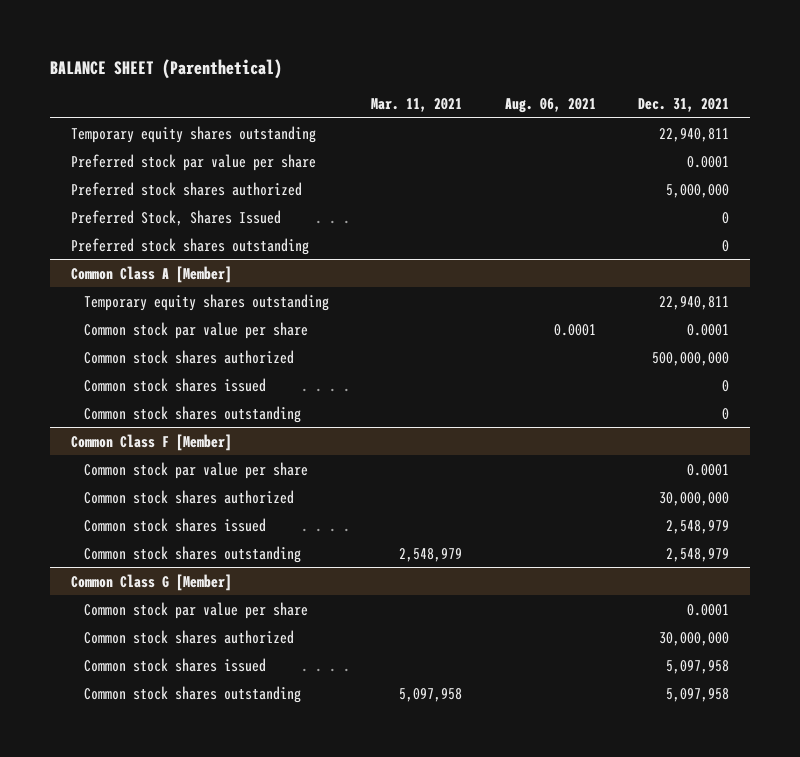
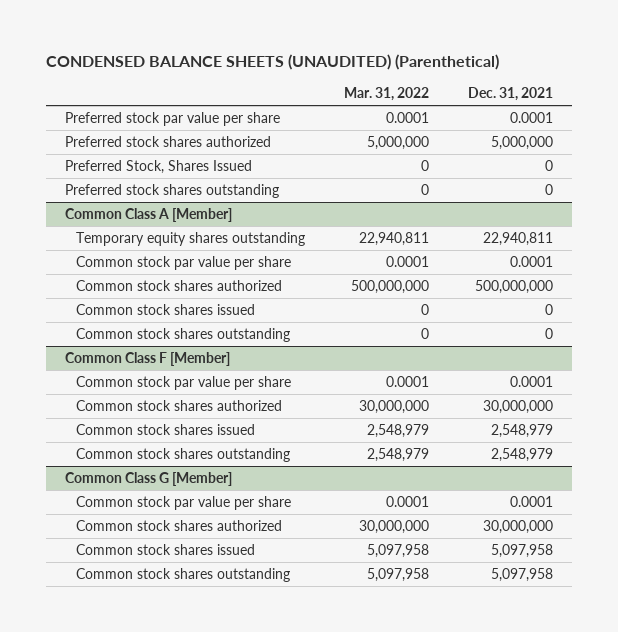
- BALANCE SHEET (Parenthetical)
+ CONDENSED BALANCE SHEETS (UNAUDITED) (Parenthetical)
- | Mar. 11, 2021 | Aug. 06, 2021 | Dec. 31, 2021
+ | Mar. 31, 2022 | Dec. 31, 2021
- Temporary equity shares outstanding | | | 22,940,811

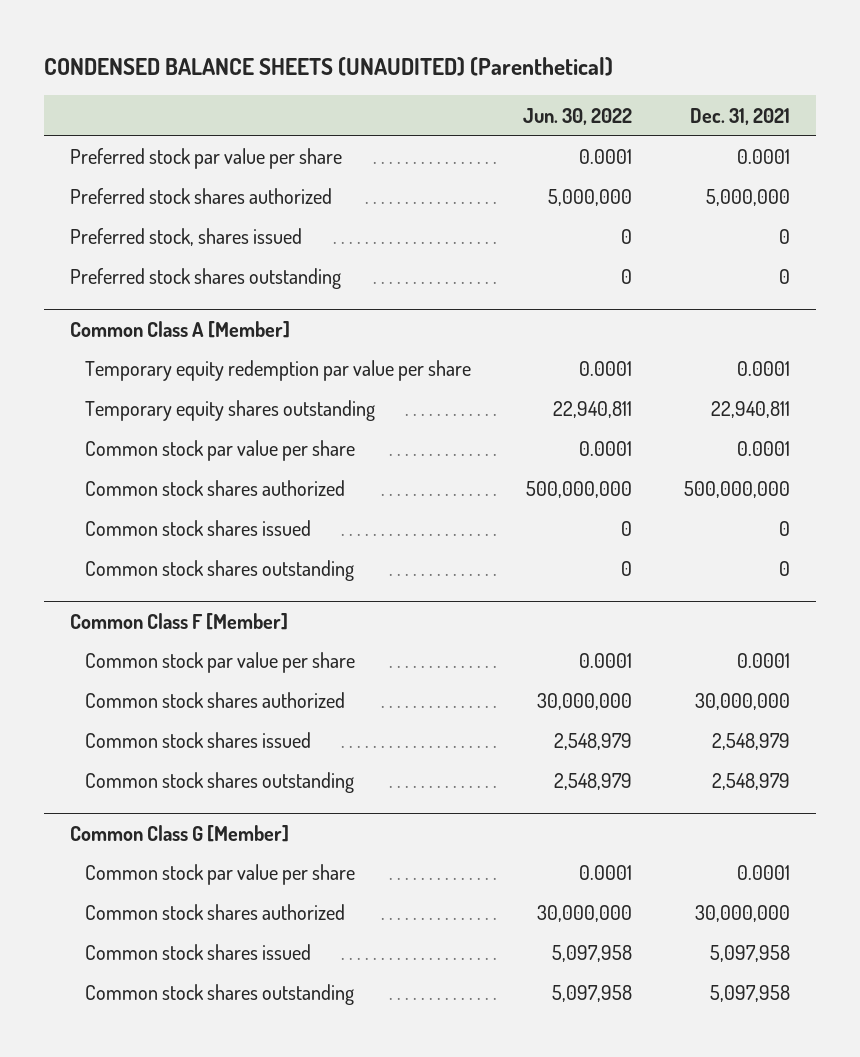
- | Mar. 31, 2022 | Dec. 31, 2021
+ | Jun. 30, 2022 | Dec. 31, 2021
- Preferred Stock, Shares Issued | 0 | 0
+ Preferred stock, shares issued | 0 | 0
@ Common Class A [Member]
+ Temporary equity redemption par value per share | 0.0001 | 0.0001

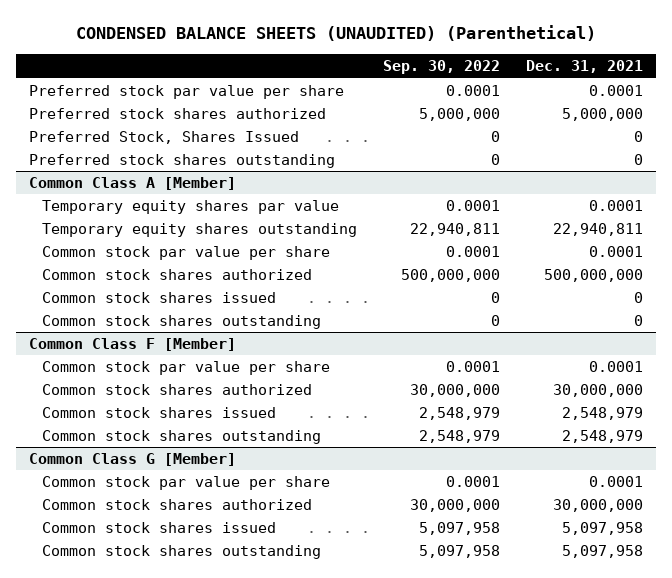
- | Jun. 30, 2022 | Dec. 31, 2021
+ | Sep. 30, 2022 | Dec. 31, 2021
- Preferred stock, shares issued | 0 | 0
+ Preferred Stock, Shares Issued | 0 | 0
@ Common Class A [Member]
- Temporary equity redemption par value per share | 0.0001 | 0.0001
+ Temporary equity shares par value | 0.0001 | 0.0001

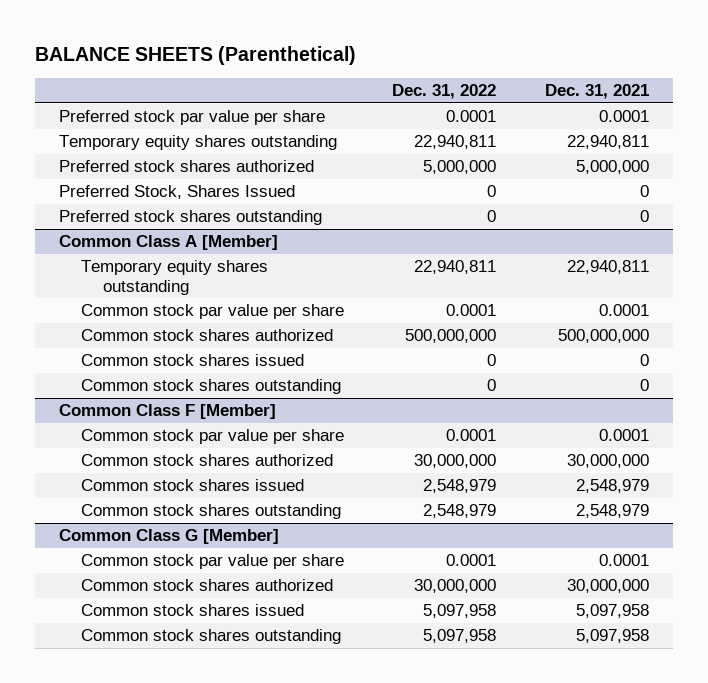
- CONDENSED BALANCE SHEETS (UNAUDITED) (Parenthetical)
+ BALANCE SHEETS (Parenthetical)
- | Sep. 30, 2022 | Dec. 31, 2021
+ | Dec. 31, 2022 | Dec. 31, 2021
+ Temporary equity shares outstanding | 22,940,811 | 22,940,811
@ Common Class A [Member]
- Temporary equity shares par value | 0.0001 | 0.0001

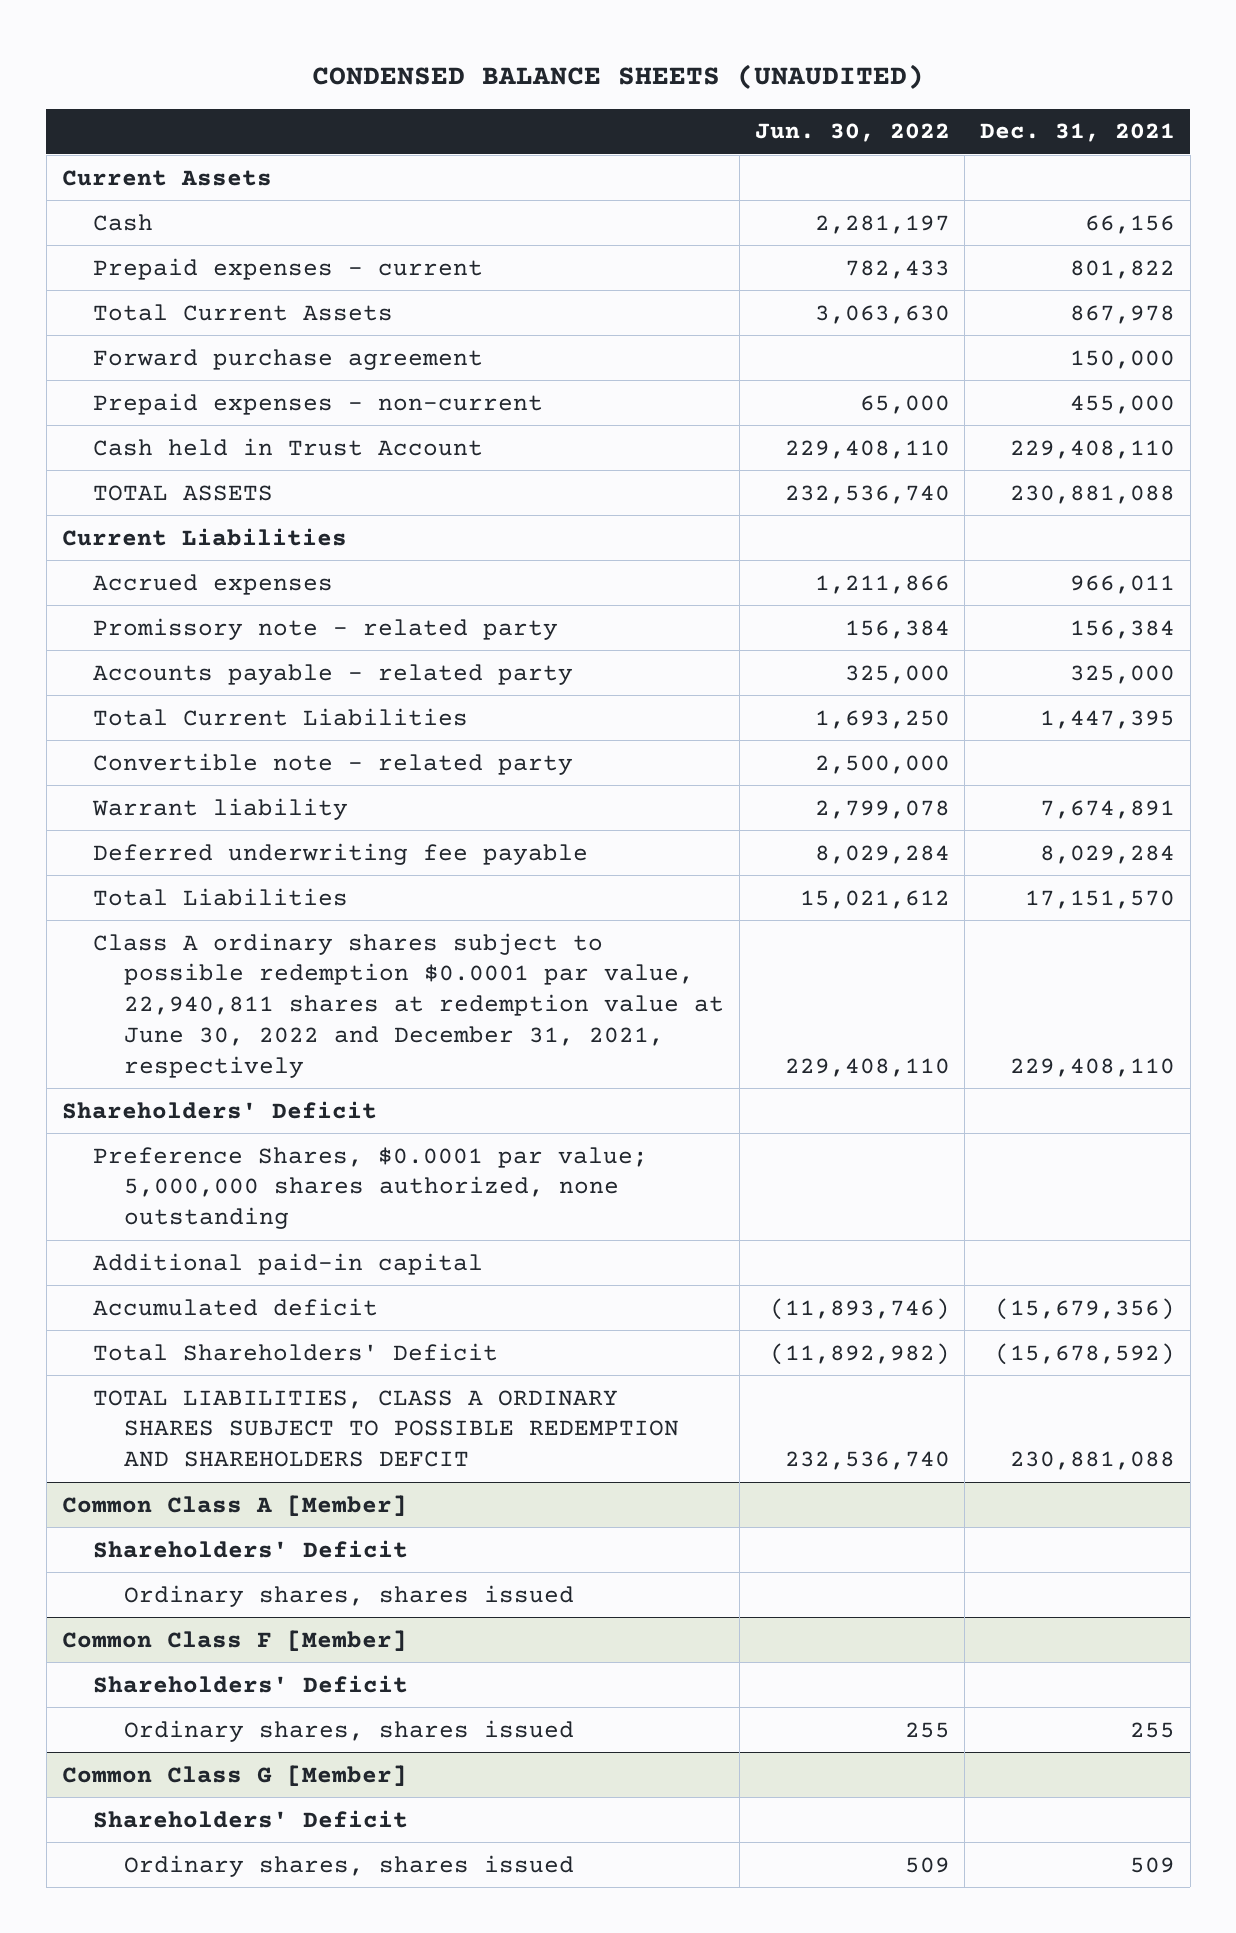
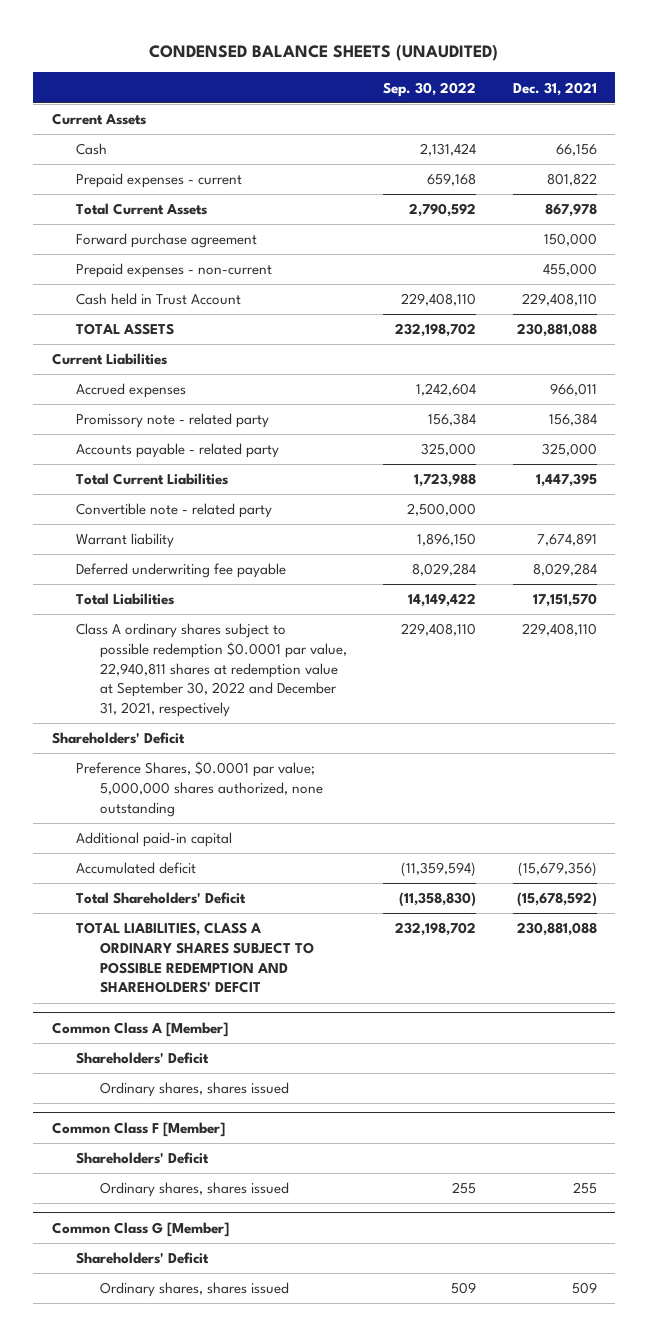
- | Jun. 30, 2022 | Dec. 31, 2021
+ | Sep. 30, 2022 | Dec. 31, 2021
- Class A ordinary shares subject to possible redemption $0.0001 par value, 22,940,811 shares at redemption value at June 30, 2022 and December 31, 2021, respectively | 229,408,110 | 229,408,110
+ Class A ordinary shares subject to possible redemption $0.0001 par value, 22,940,811 shares at redemption value at September 30, 2022 and December 31, 2021, respectively | 229,408,110 | 229,408,110
- TOTAL LIABILITIES, CLASS A ORDINARY SHARES SUBJECT TO POSSIBLE REDEMPTION AND SHAREHOLDERS DEFCIT | 232,536,740 | 230,881,088
+ TOTAL LIABILITIES, CLASS A ORDINARY SHARES SUBJECT TO POSSIBLE REDEMPTION AND SHAREHOLDERS' DEFCIT | 232,198,702 | 230,881,088

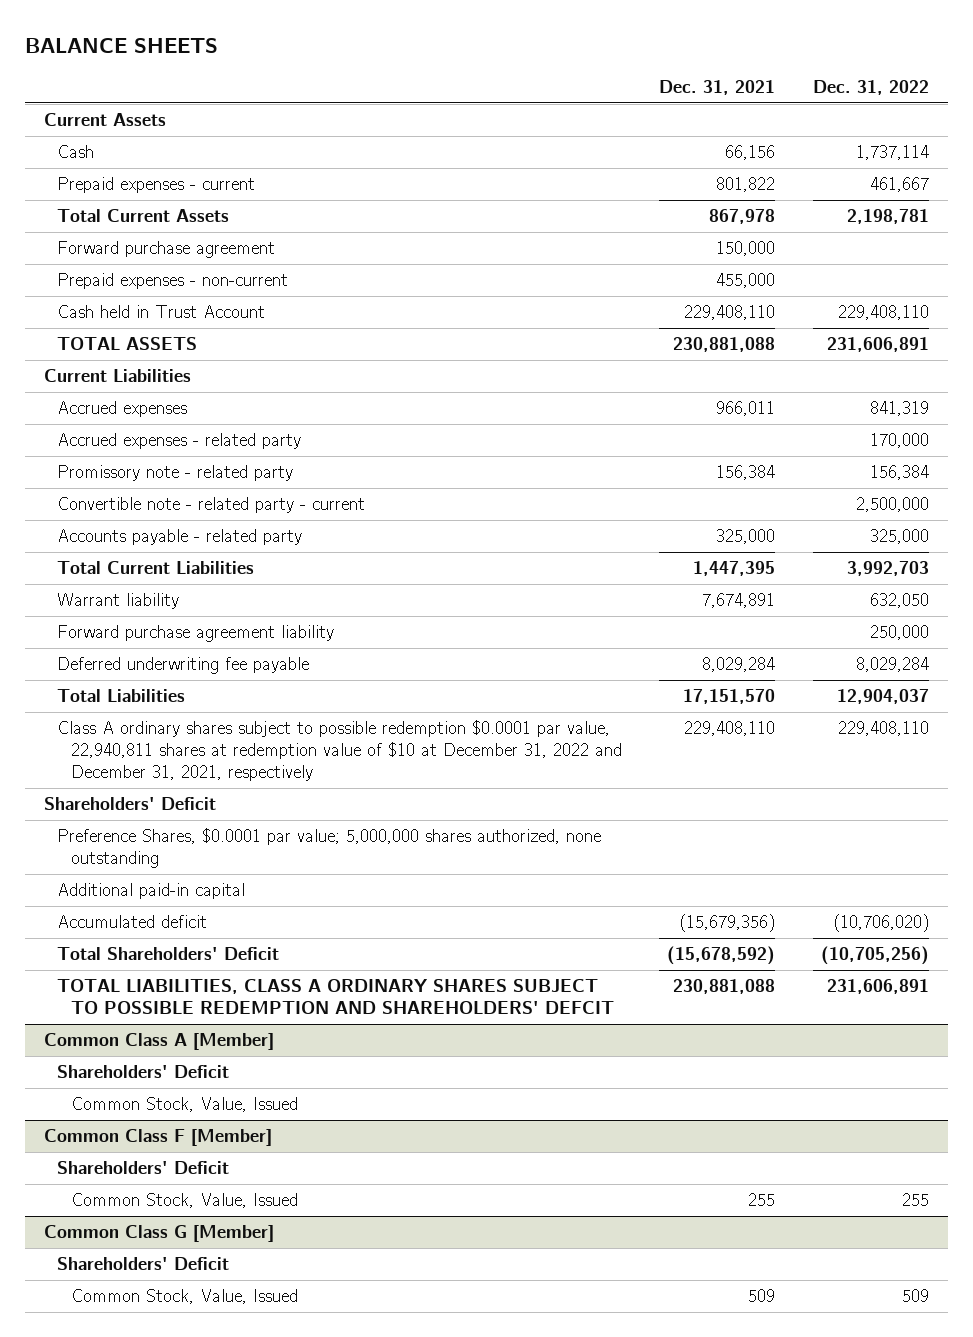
- CONDENSED BALANCE SHEETS (UNAUDITED)
+ BALANCE SHEETS
- | Sep. 30, 2022 | Dec. 31, 2021
+ | Dec. 31, 2021 | Dec. 31, 2022
+ Accrued expenses - related party | | 170,000
+ Convertible note - related party - current | | 2,500,000
- Convertible note - related party | 2,500,000 |
+ Forward purchase agreement liability | | 250,000
- Class A ordinary shares subject to possible redemption $0.0001 par value, 22,940,811 shares at redemption value at September 30, 2022 and December 31, 2021, respectively | 229,408,110 | 229,408,110
+ Class A ordinary shares subject to possible redemption $0.0001 par value, 22,940,811 shares at redemption value of $10 at December 31, 2022 and December 31, 2021, respectively | 229,408,110 | 229,408,110
@ Common Class A [Member]
- Ordinary shares, shares issued
+ Common Stock, Value, Issued
@ Common Class F [Member]
- Ordinary shares, shares issued | 255 | 255
+ Common Stock, Value, Issued | 255 | 255
@ Common Class G [Member]
- Ordinary shares, shares issued | 509 | 509
+ Common Stock, Value, Issued | 509 | 509

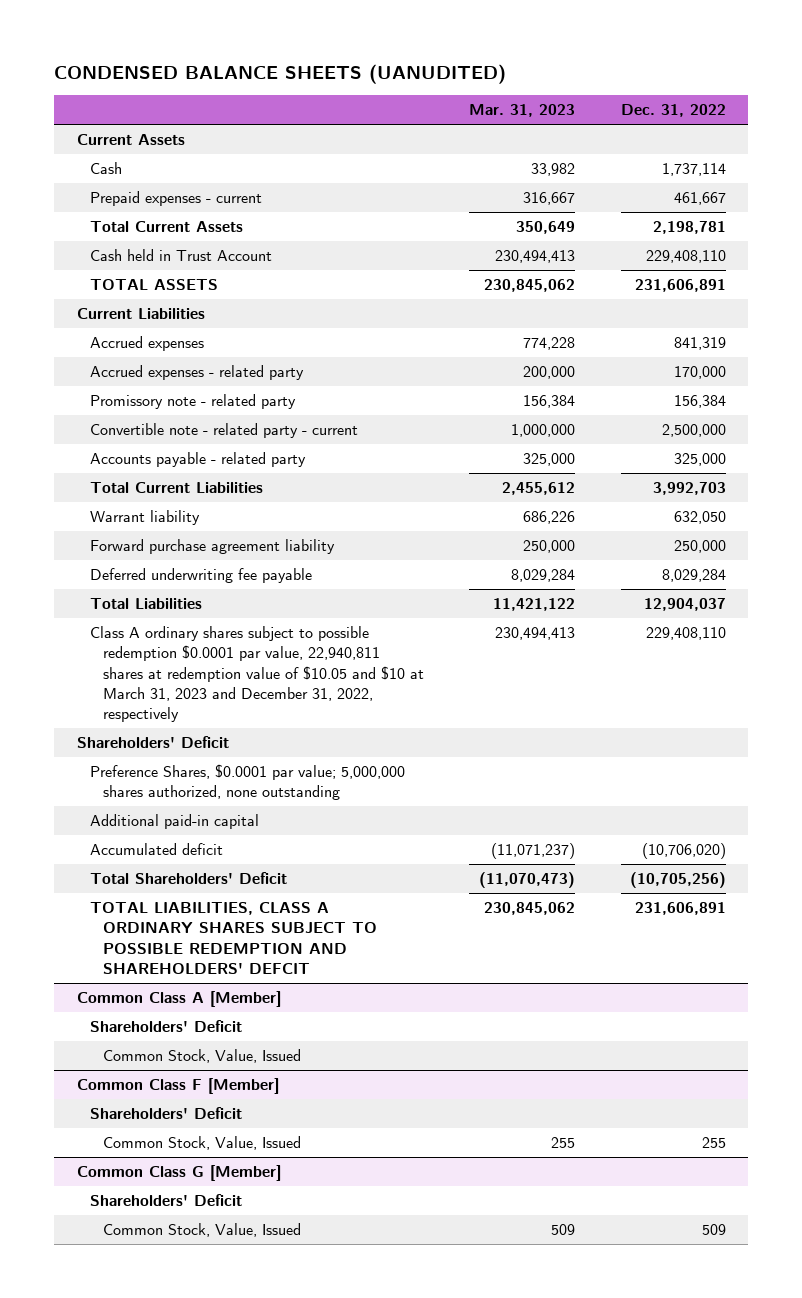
- BALANCE SHEETS
+ CONDENSED BALANCE SHEETS (UANUDITED)
- | Dec. 31, 2021 | Dec. 31, 2022
+ | Mar. 31, 2023 | Dec. 31, 2022
- Forward purchase agreement | 150,000 |
- Prepaid expenses - non-current | 455,000 |
- Class A ordinary shares subject to possible redemption $0.0001 par value, 22,940,811 shares at redemption value of $10 at December 31, 2022 and December 31, 2021, respectively | 229,408,110 | 229,408,110
+ Class A ordinary shares subject to possible redemption $0.0001 par value, 22,940,811 shares at redemption value of $10.05 and $10 at March 31, 2023 and December 31, 2022, respectively | 230,494,413 | 229,408,110

